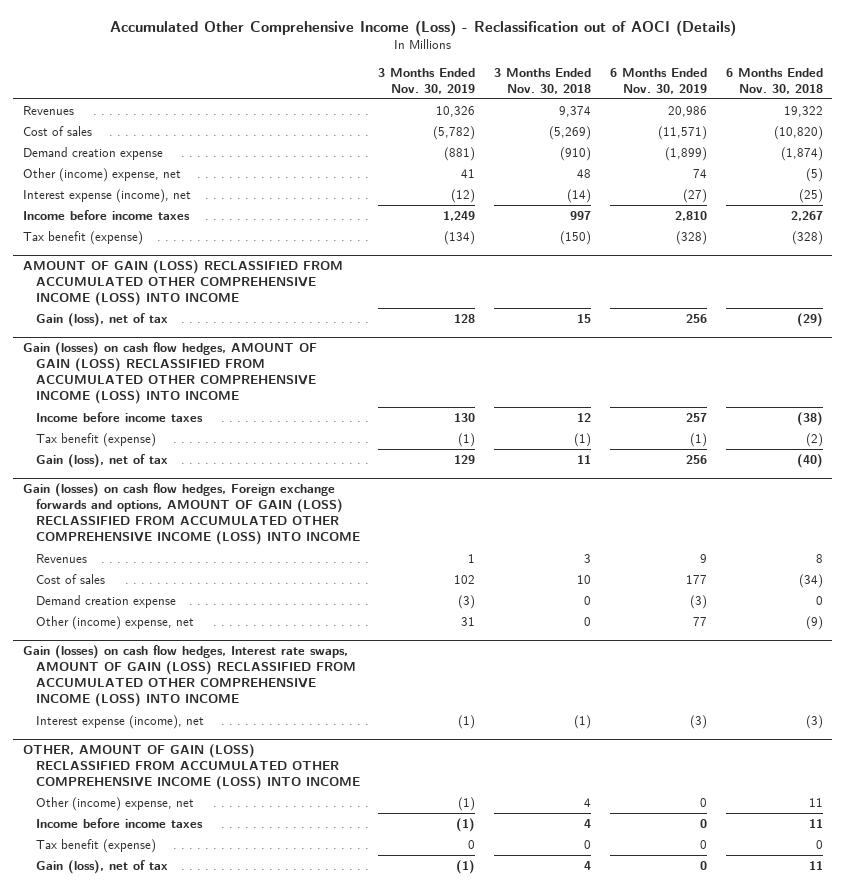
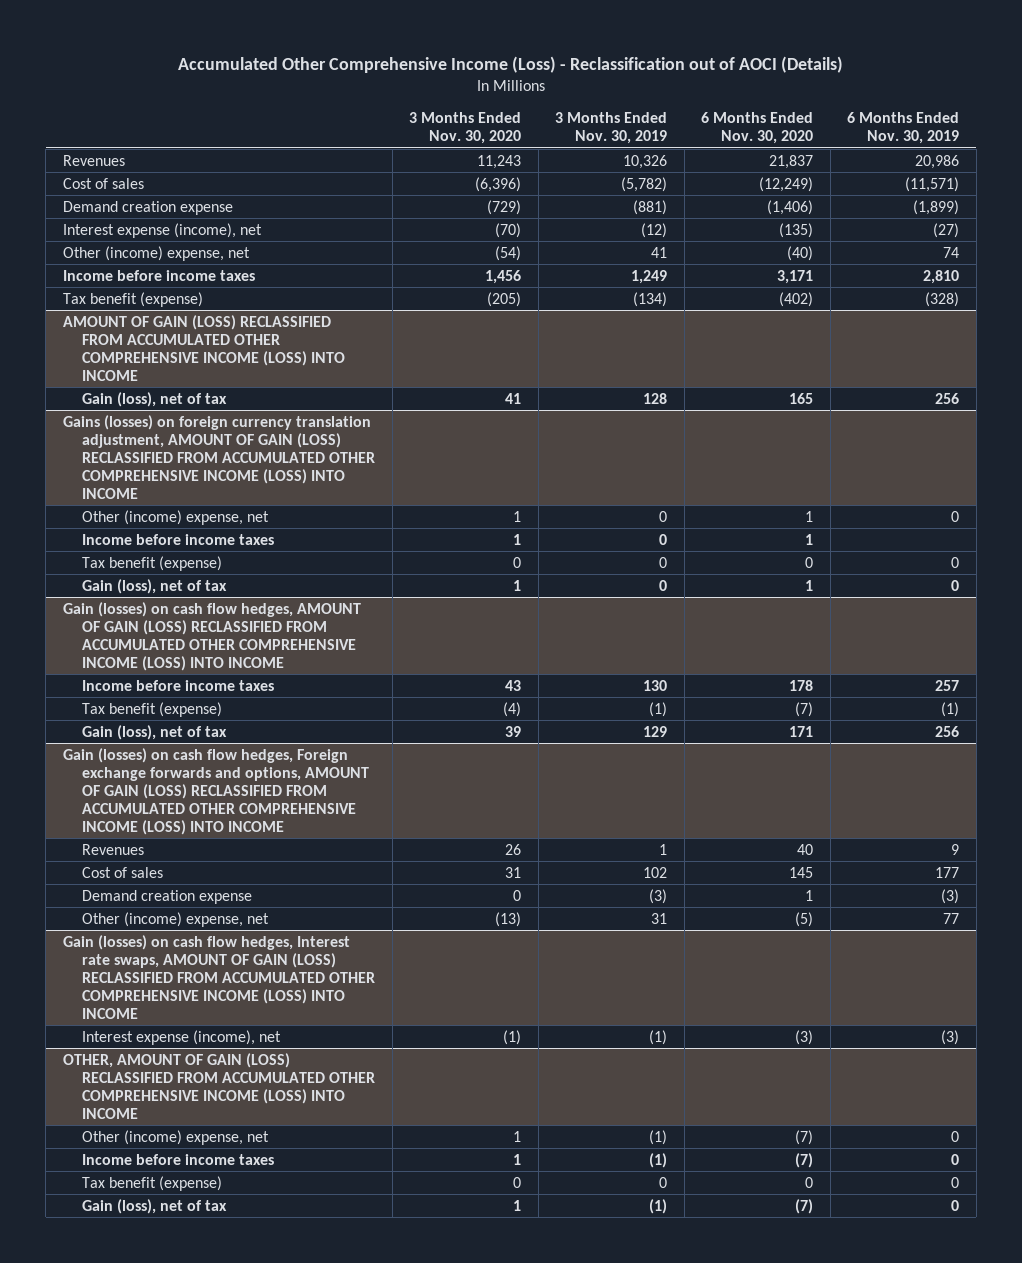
- | 3 Months Ended Nov. 30, 2019 | 3 Months Ended Nov. 30, 2018 | 6 Months Ended Nov. 30, 2019 | 6 Months Ended Nov. 30, 2018
+ | 3 Months Ended Nov. 30, 2020 | 3 Months Ended Nov. 30, 2019 | 6 Months Ended Nov. 30, 2020 | 6 Months Ended Nov. 30, 2019
moved down: Other (income) expense, net | (54) | 41 | (40) | 74
+ Gains (losses) on foreign currency translation adjustment, AMOUNT OF GAIN (LOSS) RECLASSIFIED FROM ACCUMULATED OTHER COMPREHENSIVE INCOME (LOSS) INTO INCOME
+ Other (income) expense, net | 1 | 0 | 1 | 0
+ Income before income taxes | 1 | 0 | 1 |
+ Tax benefit (expense) | 0 | 0 | 0 | 0
+ Gain (loss), net of tax | 1 | 0 | 1 | 0

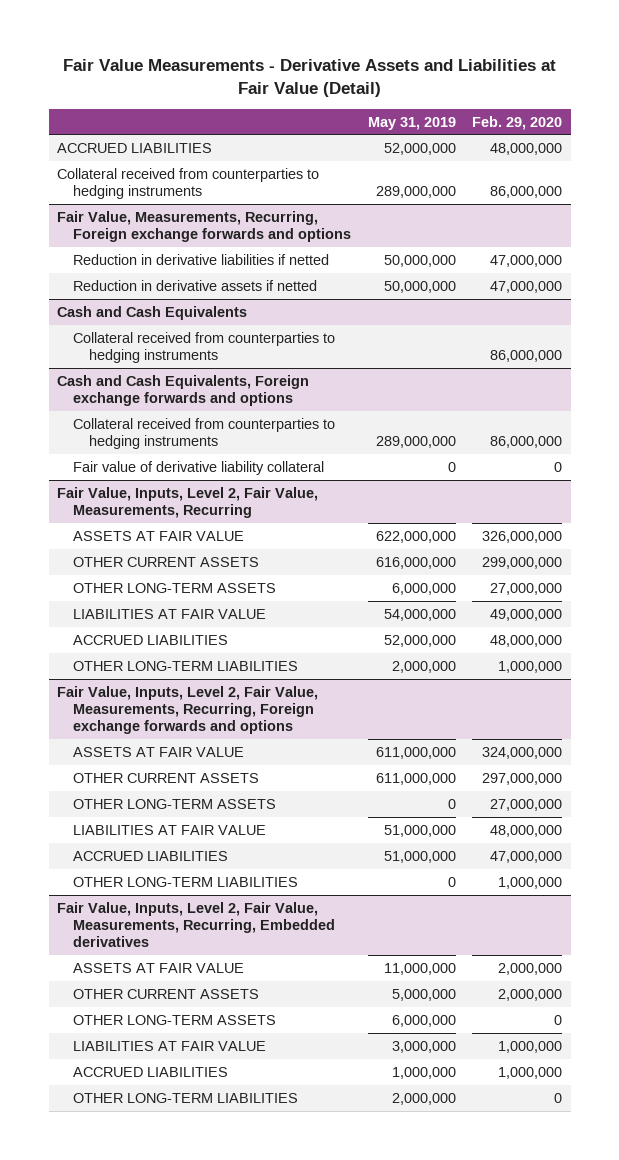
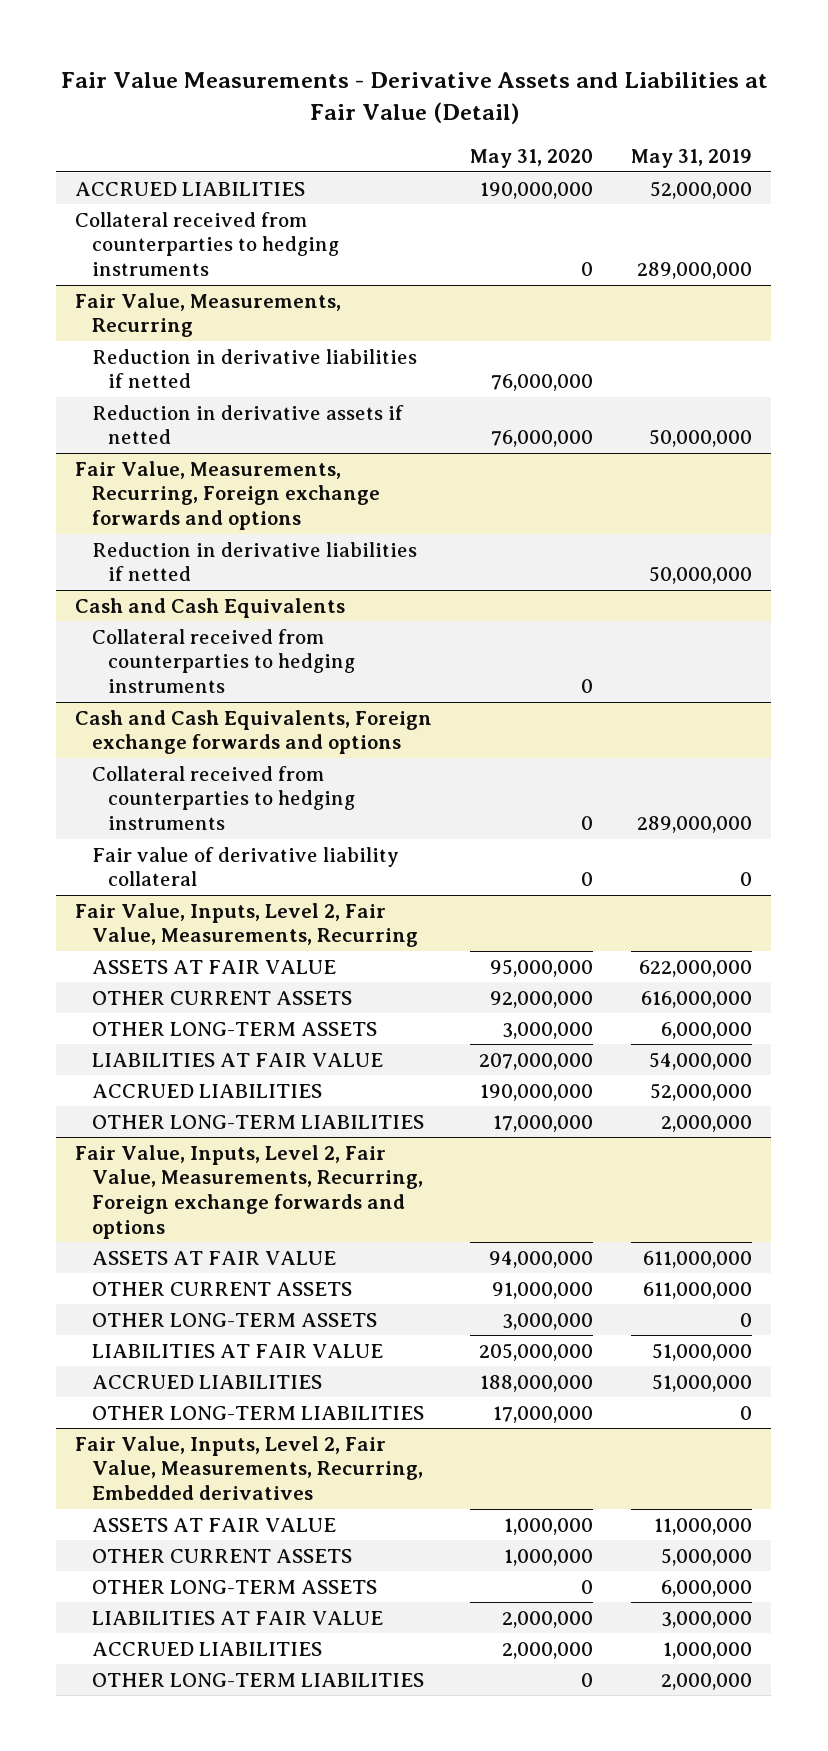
- | May 31, 2019 | Feb. 29, 2020
+ | May 31, 2020 | May 31, 2019
+ Fair Value, Measurements, Recurring
+ Reduction in derivative liabilities if netted | 76,000,000 |
+ Reduction in derivative assets if netted | 76,000,000 | 50,000,000
@ Fair Value, Measurements, Recurring, Foreign exchange forwards and options
- Reduction in derivative assets if netted | 50,000,000 | 47,000,000

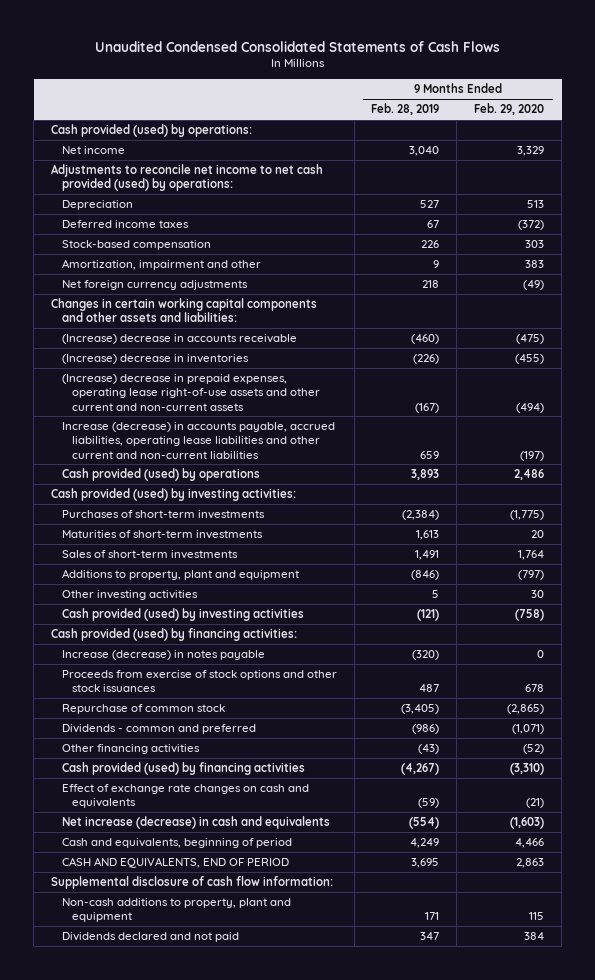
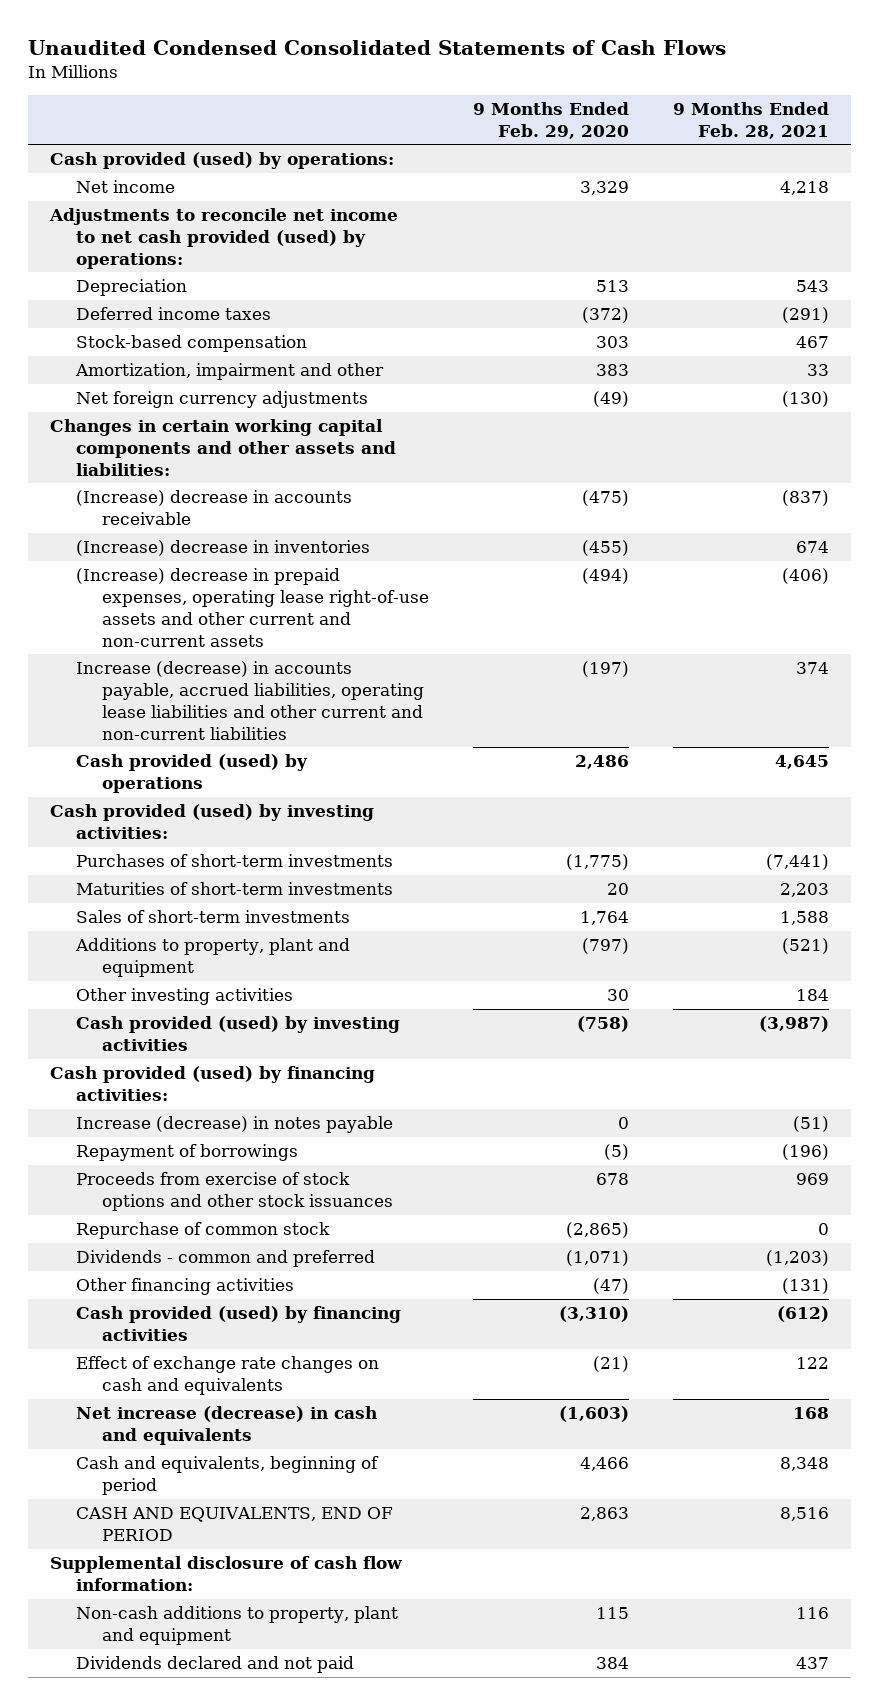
- | 9 Months Ended Feb. 28, 2019 | 9 Months Ended Feb. 29, 2020
+ | 9 Months Ended Feb. 29, 2020 | 9 Months Ended Feb. 28, 2021
+ Repayment of borrowings | (5) | (196)
- Other financing activities | (43) | (52)
+ Other financing activities | (47) | (131)

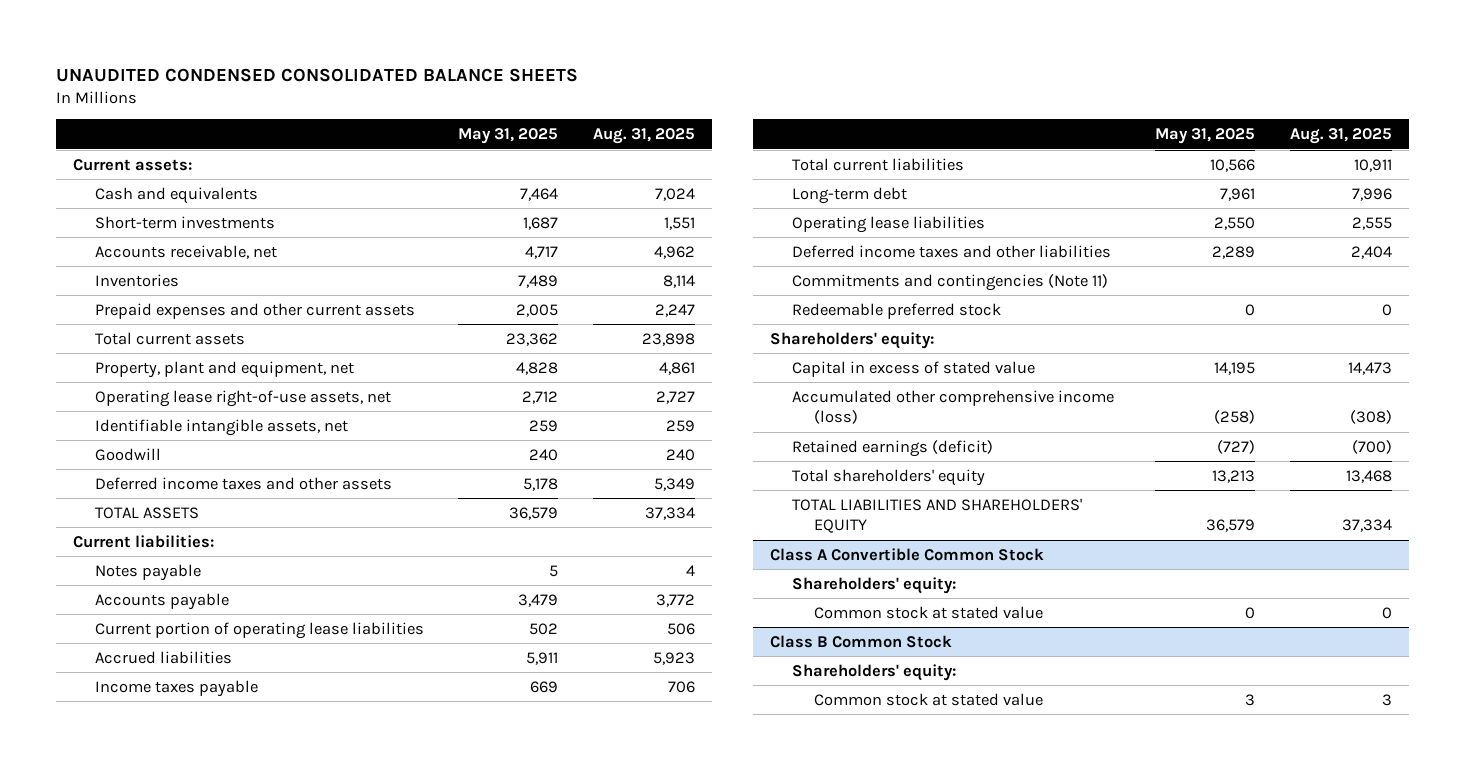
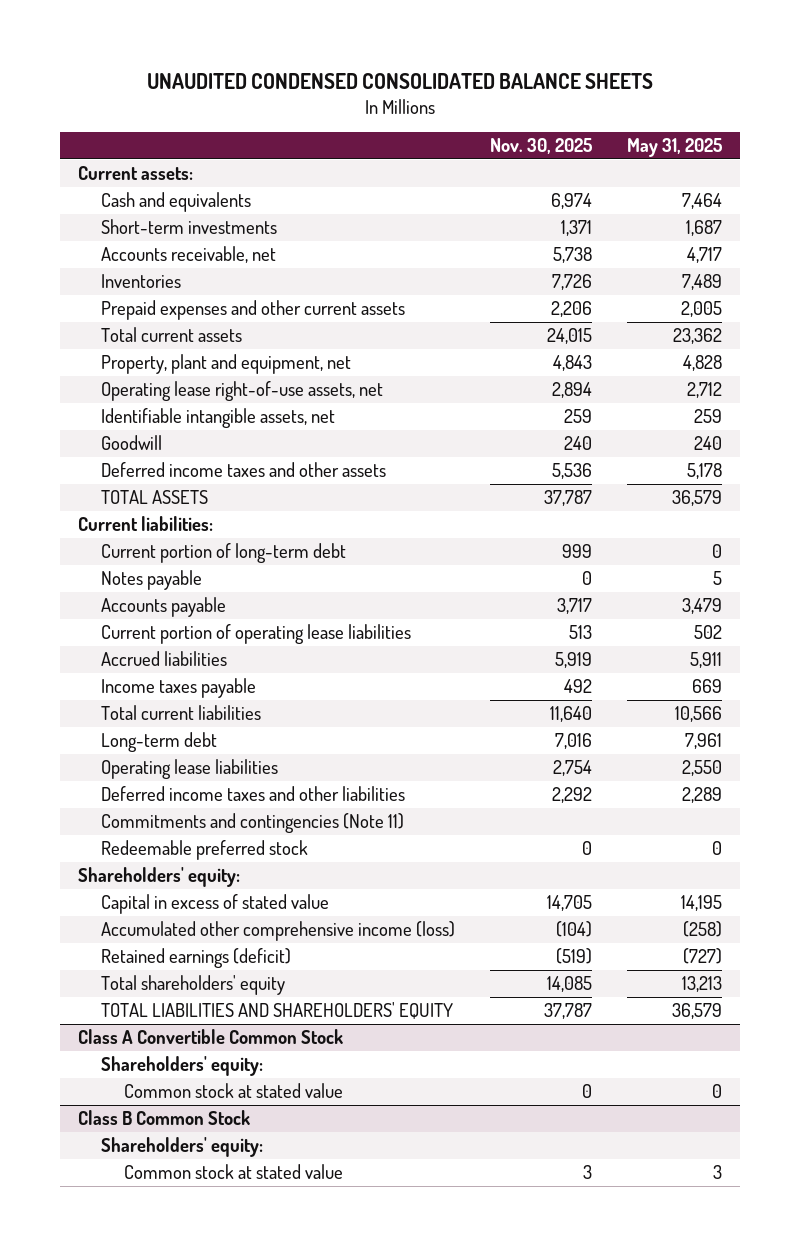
- | May 31, 2025 | Aug. 31, 2025
+ | Nov. 30, 2025 | May 31, 2025
+ Current portion of long-term debt | 999 | 0

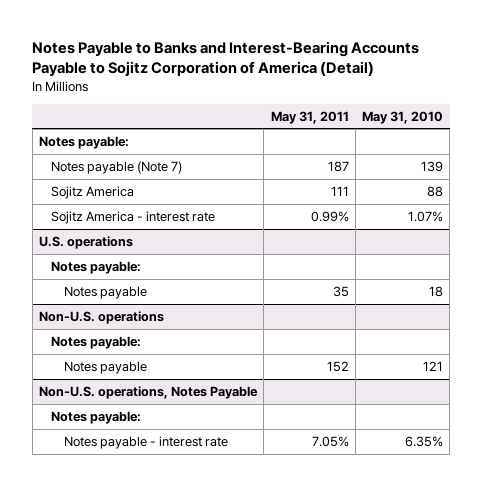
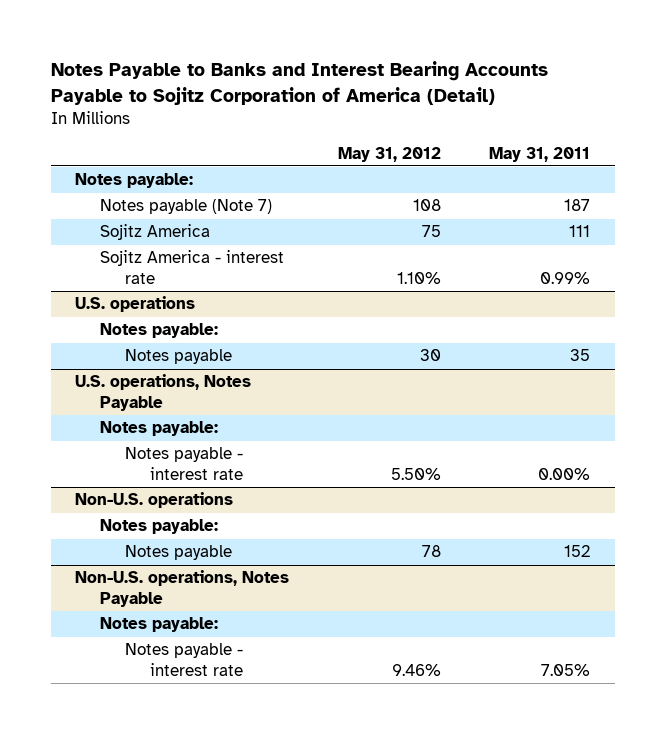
- Notes Payable to Banks and Interest-Bearing Accounts Payable to Sojitz Corporation of America (Detail)
+ Notes Payable to Banks and Interest Bearing Accounts Payable to Sojitz Corporation of America (Detail)
- | May 31, 2011 | May 31, 2010
+ | May 31, 2012 | May 31, 2011
+ U.S. operations, Notes Payable
+ Notes payable:
+ Notes payable - interest rate | 5.50% | 0.00%

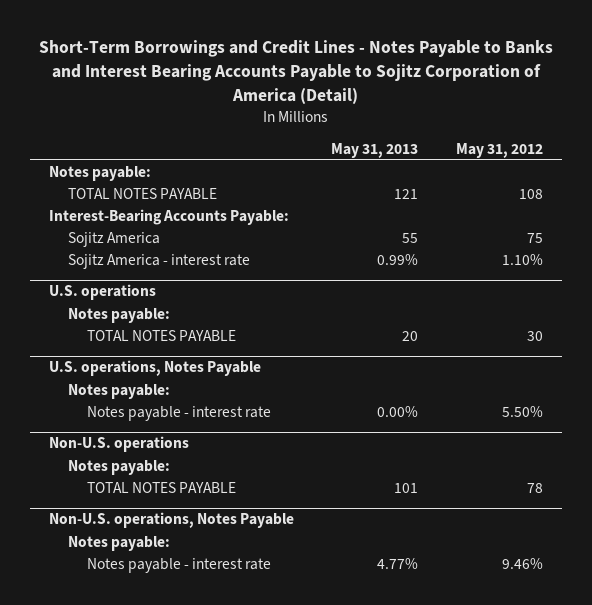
- Notes Payable to Banks and Interest Bearing Accounts Payable to Sojitz Corporation of America (Detail)
+ Short-Term Borrowings and Credit Lines - Notes Payable to Banks and Interest Bearing Accounts Payable to Sojitz Corporation of America (Detail)
- | May 31, 2012 | May 31, 2011
+ | May 31, 2013 | May 31, 2012
- Notes payable (Note 7) | 108 | 187
+ TOTAL NOTES PAYABLE | 121 | 108
+ Interest-Bearing Accounts Payable:
@ U.S. operations
- Notes payable | 30 | 35
+ TOTAL NOTES PAYABLE | 20 | 30
@ Non-U.S. operations
- Notes payable | 78 | 152
+ TOTAL NOTES PAYABLE | 101 | 78

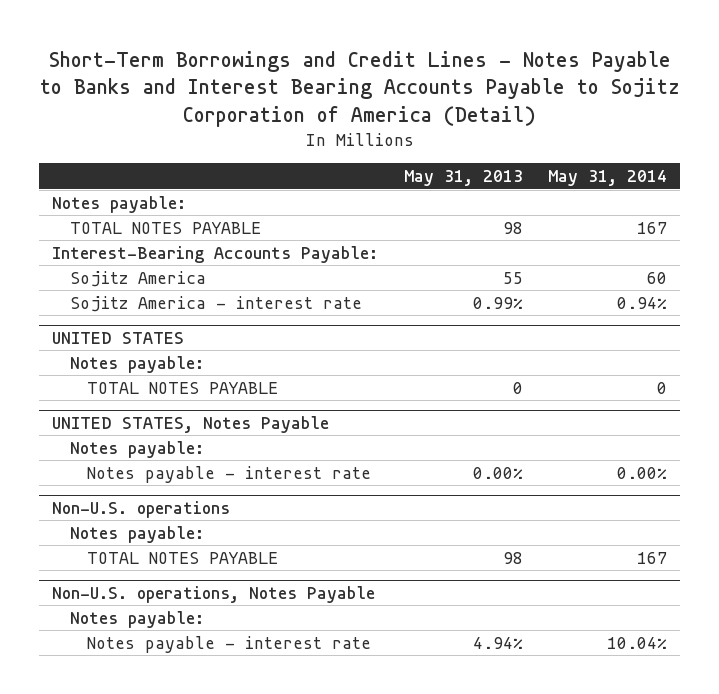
- | May 31, 2013 | May 31, 2012
+ | May 31, 2013 | May 31, 2014
- TOTAL NOTES PAYABLE | 121 | 108
+ TOTAL NOTES PAYABLE | 98 | 167
- U.S. operations
+ UNITED STATES
- TOTAL NOTES PAYABLE | 20 | 30
- U.S. operations, Notes Payable
+ TOTAL NOTES PAYABLE | 0 | 0
+ UNITED STATES, Notes Payable
@ Non-U.S. operations
- TOTAL NOTES PAYABLE | 101 | 78
+ TOTAL NOTES PAYABLE | 98 | 167
@ Non-U.S. operations, Notes Payable
- Notes payable - interest rate | 4.77% | 9.46%
+ Notes payable - interest rate | 4.94% | 10.04%

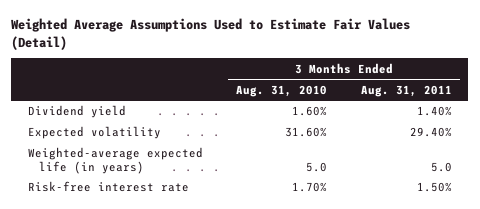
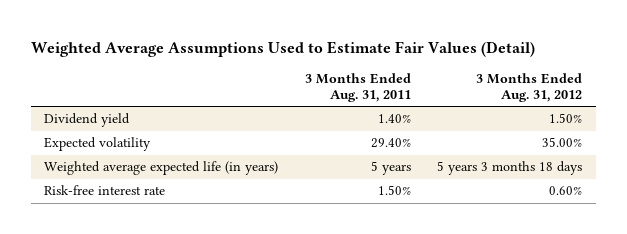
- | 3 Months Ended Aug. 31, 2010 | 3 Months Ended Aug. 31, 2011
+ | 3 Months Ended Aug. 31, 2011 | 3 Months Ended Aug. 31, 2012
- Weighted-average expected life (in years) | 5.0 | 5.0
+ Weighted average expected life (in years) | 5 years | 5 years 3 months 18 days

